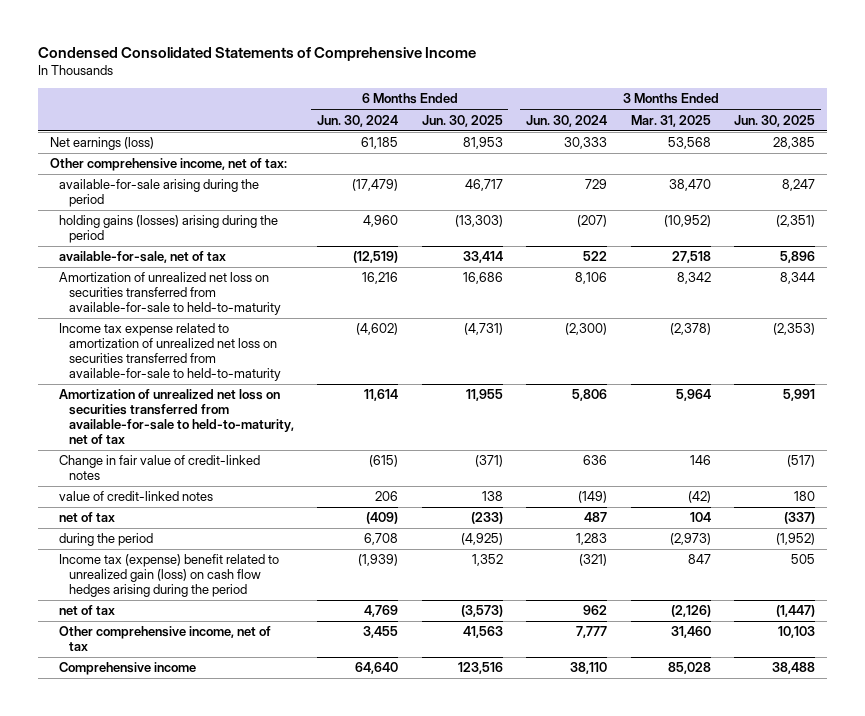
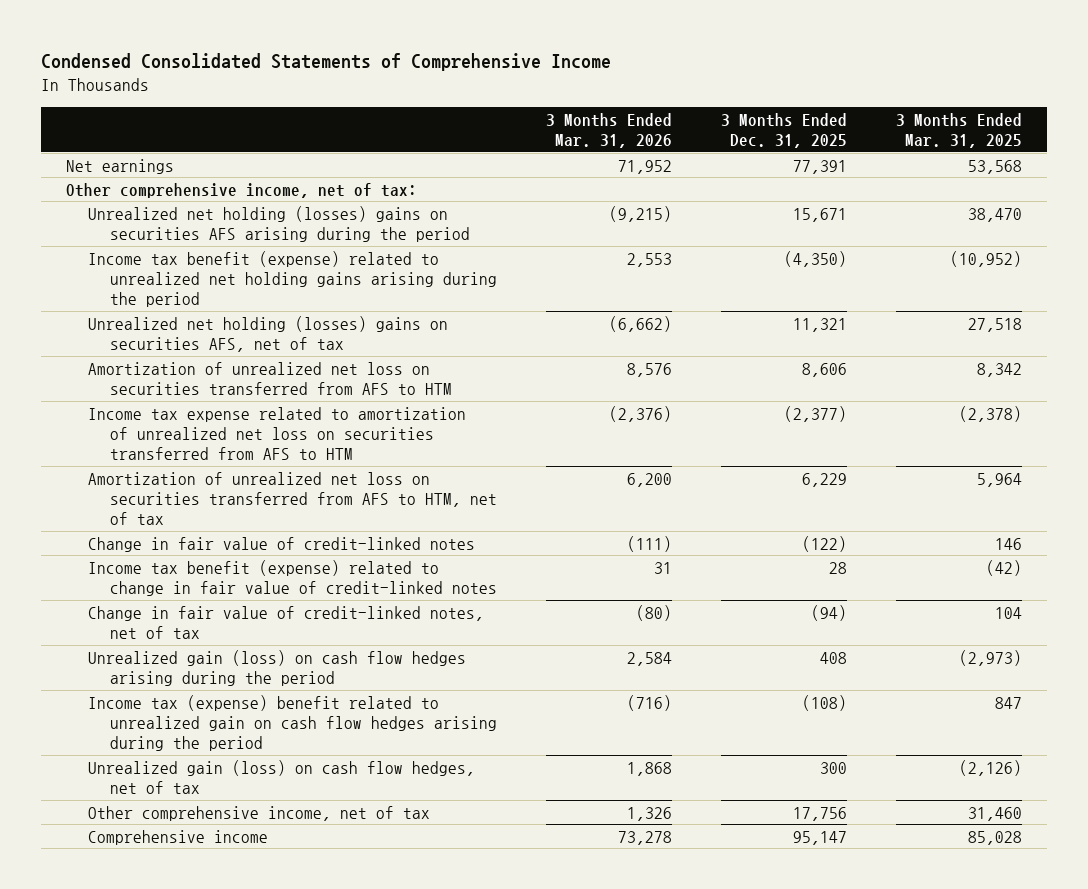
- | 6 Months Ended Jun. 30, 2024 | 6 Months Ended Jun. 30, 2025 | 3 Months Ended Jun. 30, 2024 | 3 Months Ended Mar. 31, 2025 | 3 Months Ended Jun. 30, 2025
+ | 3 Months Ended Mar. 31, 2026 | 3 Months Ended Dec. 31, 2025 | 3 Months Ended Mar. 31, 2025
- Net earnings (loss) | 61,185 | 81,953 | 30,333 | 53,568 | 28,385
+ Net earnings | 71,952 | 77,391 | 53,568
- available-for-sale arising during the period | (17,479) | 46,717 | 729 | 38,470 | 8,247
- holding gains (losses) arising during the period | 4,960 | (13,303) | (207) | (10,952) | (2,351)
- available-for-sale, net of tax | (12,519) | 33,414 | 522 | 27,518 | 5,896
- Amortization of unrealized net loss on securities transferred from available-for-sale to held-to-maturity | 16,216 | 16,686 | 8,106 | 8,342 | 8,344
- Income tax expense related to amortization of unrealized net loss on securities transferred from available-for-sale to held-to-maturity | (4,602) | (4,731) | (2,300) | (2,378) | (2,353)
- Amortization of unrealized net loss on securities transferred from available-for-sale to held-to-maturity, net of tax | 11,614 | 11,955 | 5,806 | 5,964 | 5,991
+ Unrealized net holding (losses) gains on securities AFS arising during the period | (9,215) | 15,671 | 38,470
+ Income tax benefit (expense) related to unrealized net holding gains arising during the period | 2,553 | (4,350) | (10,952)
+ Unrealized net holding (losses) gains on securities AFS, net of tax | (6,662) | 11,321 | 27,518
+ Amortization of unrealized net loss on securities transferred from AFS to HTM | 8,576 | 8,606 | 8,342
+ Income tax expense related to amortization of unrealized net loss on securities transferred from AFS to HTM | (2,376) | (2,377) | (2,378)
+ Amortization of unrealized net loss on securities transferred from AFS to HTM, net of tax | 6,200 | 6,229 | 5,964
- value of credit-linked notes | 206 | 138 | (149) | (42) | 180
- net of tax | (409) | (233) | 487 | 104 | (337)
- during the period | 6,708 | (4,925) | 1,283 | (2,973) | (1,952)
- Income tax (expense) benefit related to unrealized gain (loss) on cash flow hedges arising during the period | (1,939) | 1,352 | (321) | 847 | 505
- net of tax | 4,769 | (3,573) | 962 | (2,126) | (1,447)
+ Income tax benefit (expense) related to change in fair value of credit-linked notes | 31 | 28 | (42)
+ Change in fair value of credit-linked notes, net of tax | (80) | (94) | 104
+ Unrealized gain (loss) on cash flow hedges arising during the period | 2,584 | 408 | (2,973)
+ Income tax (expense) benefit related to unrealized gain on cash flow hedges arising during the period | (716) | (108) | 847
+ Unrealized gain (loss) on cash flow hedges, net of tax | 1,868 | 300 | (2,126)

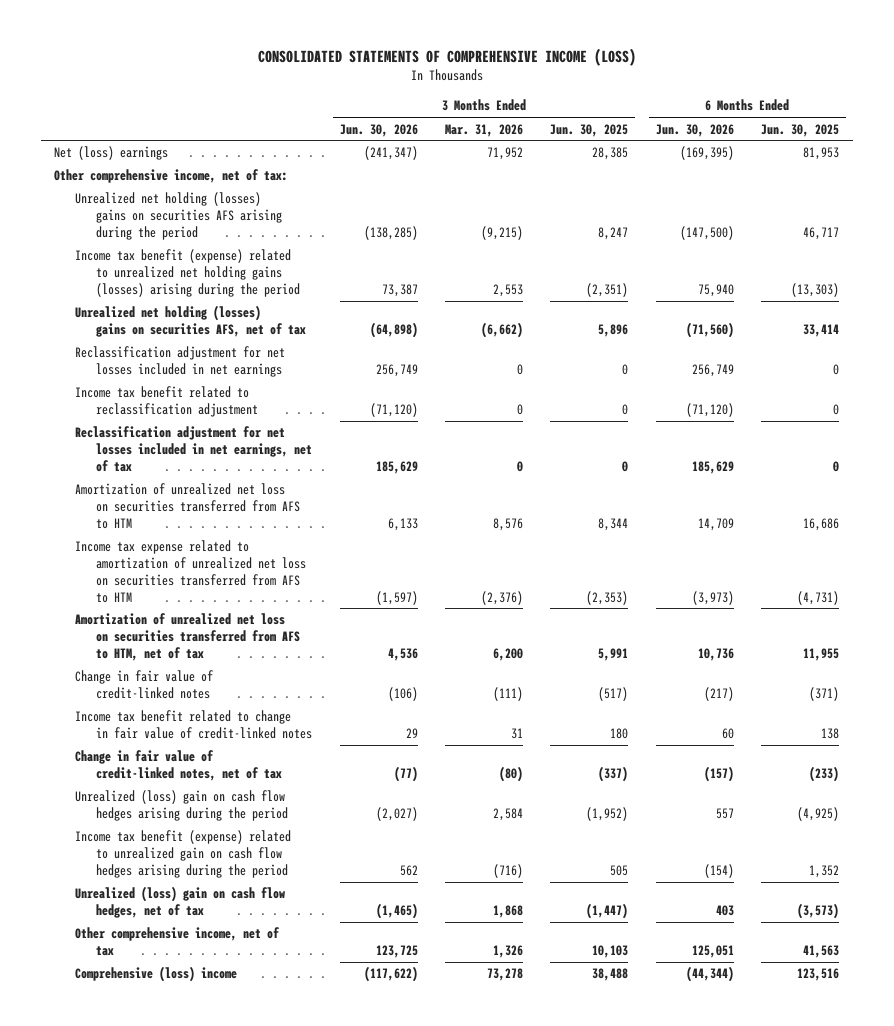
- Condensed Consolidated Statements of Comprehensive Income
+ CONSOLIDATED STATEMENTS OF COMPREHENSIVE INCOME (LOSS)
- | 3 Months Ended Mar. 31, 2026 | 3 Months Ended Dec. 31, 2025 | 3 Months Ended Mar. 31, 2025
+ | 3 Months Ended Jun. 30, 2026 | 3 Months Ended Mar. 31, 2026 | 3 Months Ended Jun. 30, 2025 | 6 Months Ended Jun. 30, 2026 | 6 Months Ended Jun. 30, 2025
- Net earnings | 71,952 | 77,391 | 53,568
+ Net (loss) earnings | (241,347) | 71,952 | 28,385 | (169,395) | 81,953
- Income tax benefit (expense) related to unrealized net holding gains arising during the period | 2,553 | (4,350) | (10,952)
+ Income tax benefit (expense) related to unrealized net holding gains (losses) arising during the period | 73,387 | 2,553 | (2,351) | 75,940 | (13,303)
+ Reclassification adjustment for net losses included in net earnings | 256,749 | 0 | 0 | 256,749 | 0
+ Income tax benefit related to reclassification adjustment | (71,120) | 0 | 0 | (71,120) | 0
+ Reclassification adjustment for net losses included in net earnings, net of tax | 185,629 | 0 | 0 | 185,629 | 0
- Income tax benefit (expense) related to change in fair value of credit-linked notes | 31 | 28 | (42)
+ Income tax benefit related to change in fair value of credit-linked notes | 29 | 31 | 180 | 60 | 138
- Unrealized gain (loss) on cash flow hedges arising during the period | 2,584 | 408 | (2,973)
- Income tax (expense) benefit related to unrealized gain on cash flow hedges arising during the period | (716) | (108) | 847
- Unrealized gain (loss) on cash flow hedges, net of tax | 1,868 | 300 | (2,126)
+ Unrealized (loss) gain on cash flow hedges arising during the period | (2,027) | 2,584 | (1,952) | 557 | (4,925)
+ Income tax benefit (expense) related to unrealized gain on cash flow hedges arising during the period | 562 | (716) | 505 | (154) | 1,352
+ Unrealized (loss) gain on cash flow hedges, net of tax | (1,465) | 1,868 | (1,447) | 403 | (3,573)
- Comprehensive income | 73,278 | 95,147 | 85,028
+ Comprehensive (loss) income | (117,622) | 73,278 | 38,488 | (44,344) | 123,516

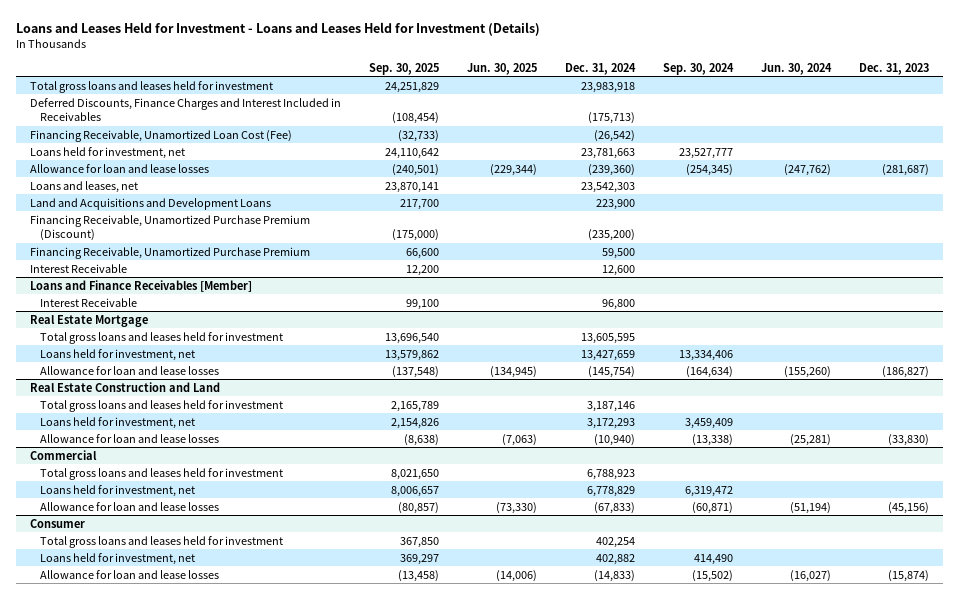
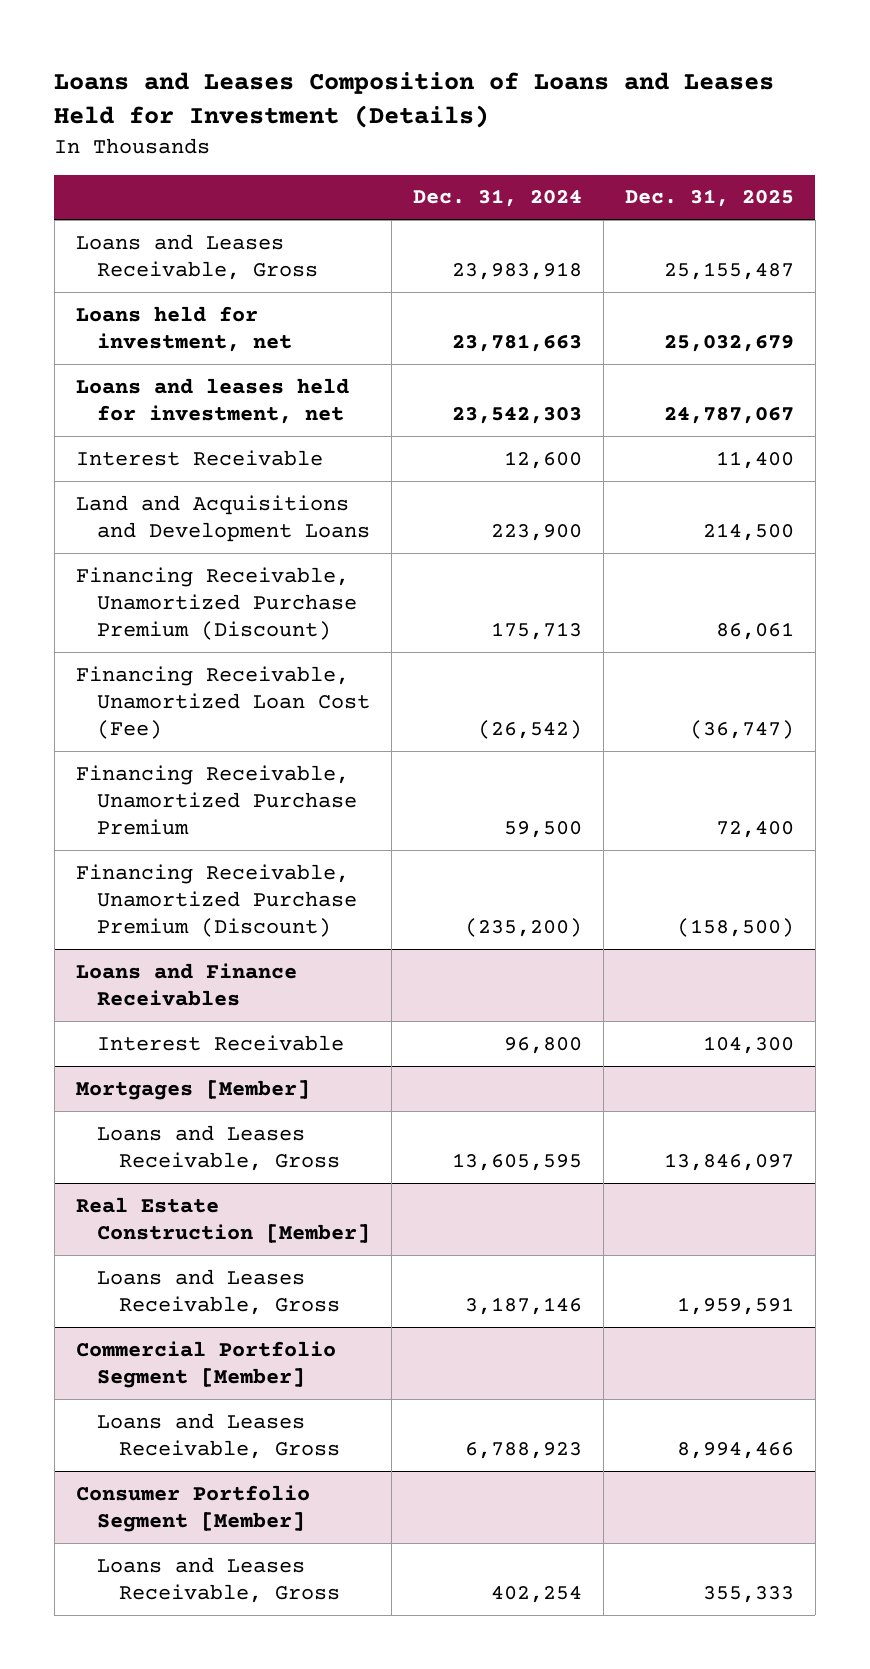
- Loans and Leases Held for Investment - Loans and Leases Held for Investment (Details)
+ Loans and Leases Composition of Loans and Leases Held for Investment (Details)
- | Sep. 30, 2025 | Jun. 30, 2025 | Dec. 31, 2024 | Sep. 30, 2024 | Jun. 30, 2024 | Dec. 31, 2023
+ | Dec. 31, 2024 | Dec. 31, 2025
- Total gross loans and leases held for investment | 24,251,829 | | 23,983,918 | | |
- Deferred Discounts, Finance Charges and Interest Included in Receivables | (108,454) | | (175,713) | | |
+ Loans and Leases Receivable, Gross | 23,983,918 | 25,155,487
- Allowance for loan and lease losses | (240,501) | (229,344) | (239,360) | (254,345) | (247,762) | (281,687)
- Loans and leases, net | 23,870,141 | | 23,542,303 | | |
+ Loans and leases held for investment, net | 23,542,303 | 24,787,067
moved up: Interest Receivable | 12,600 | 11,400
+ Financing Receivable, Unamortized Purchase Premium (Discount) | 175,713 | 86,061
moved down: Financing Receivable, Unamortized Loan Cost (Fee) | (26,542) | (36,747)
- Loans and Finance Receivables [Member]
moved down: Financing Receivable, Unamortized Purchase Premium (Discount) | (235,200) | (158,500)
+ Loans and Finance Receivables
- Real Estate Mortgage
- Total gross loans and leases held for investment | 13,696,540 | | 13,605,595 | | |
- Loans held for investment, net | 13,579,862 | | 13,427,659 | 13,334,406 | |
- Allowance for loan and lease losses | (137,548) | (134,945) | (145,754) | (164,634) | (155,260) | (186,827)
- Real Estate Construction and Land
- Total gross loans and leases held for investment | 2,165,789 | | 3,187,146 | | |
- Loans held for investment, net | 2,154,826 | | 3,172,293 | 3,459,409 | |
- Allowance for loan and lease losses | (8,638) | (7,063) | (10,940) | (13,338) | (25,281) | (33,830)
- Commercial
- Total gross loans and leases held for investment | 8,021,650 | | 6,788,923 | | |
- Loans held for investment, net | 8,006,657 | | 6,778,829 | 6,319,472 | |
- Allowance for loan and lease losses | (80,857) | (73,330) | (67,833) | (60,871) | (51,194) | (45,156)
- Consumer
- Total gross loans and leases held for investment | 367,850 | | 402,254 | | |
- Loans held for investment, net | 369,297 | | 402,882 | 414,490 | |
- Allowance for loan and lease losses | (13,458) | (14,006) | (14,833) | (15,502) | (16,027) | (15,874)
+ Mortgages [Member]
+ Loans and Leases Receivable, Gross | 13,605,595 | 13,846,097
+ Real Estate Construction [Member]
+ Loans and Leases Receivable, Gross | 3,187,146 | 1,959,591
+ Commercial Portfolio Segment [Member]
+ Loans and Leases Receivable, Gross | 6,788,923 | 8,994,466
+ Consumer Portfolio Segment [Member]
+ Loans and Leases Receivable, Gross | 402,254 | 355,333

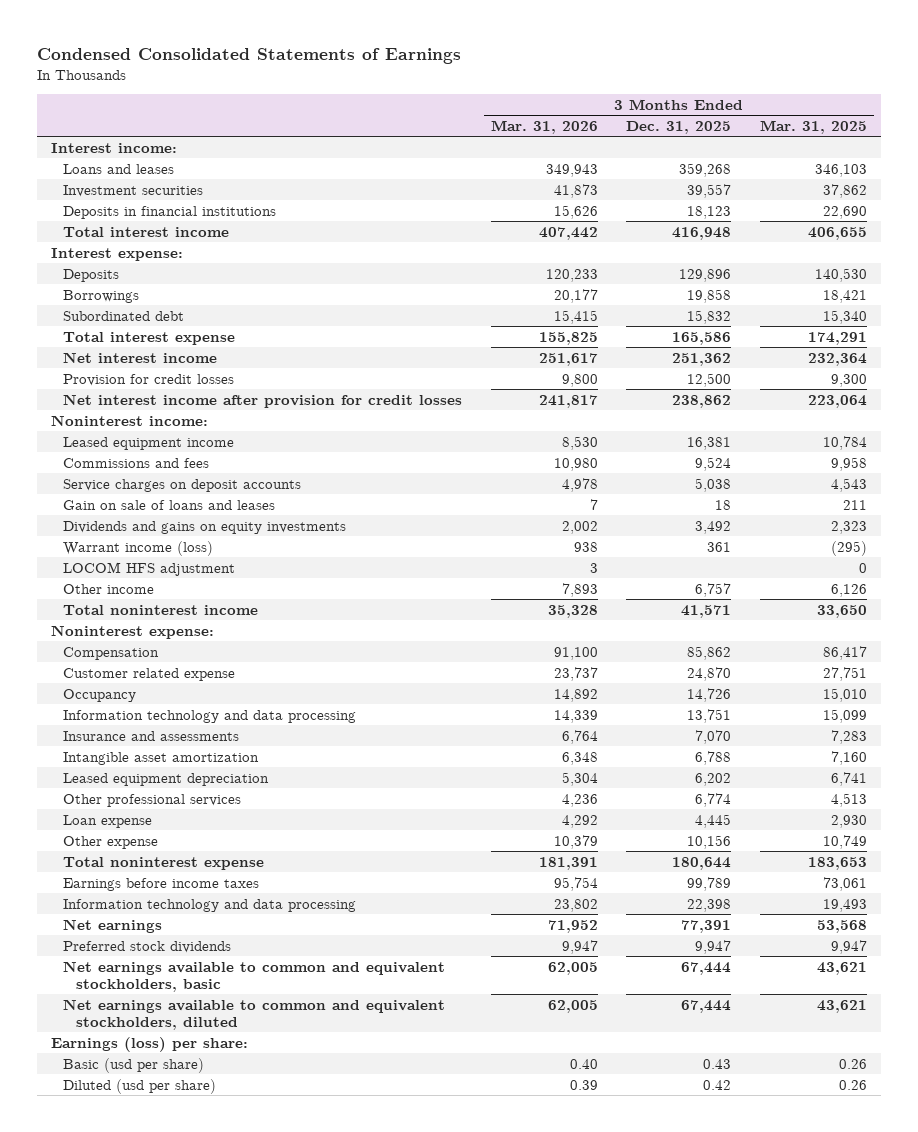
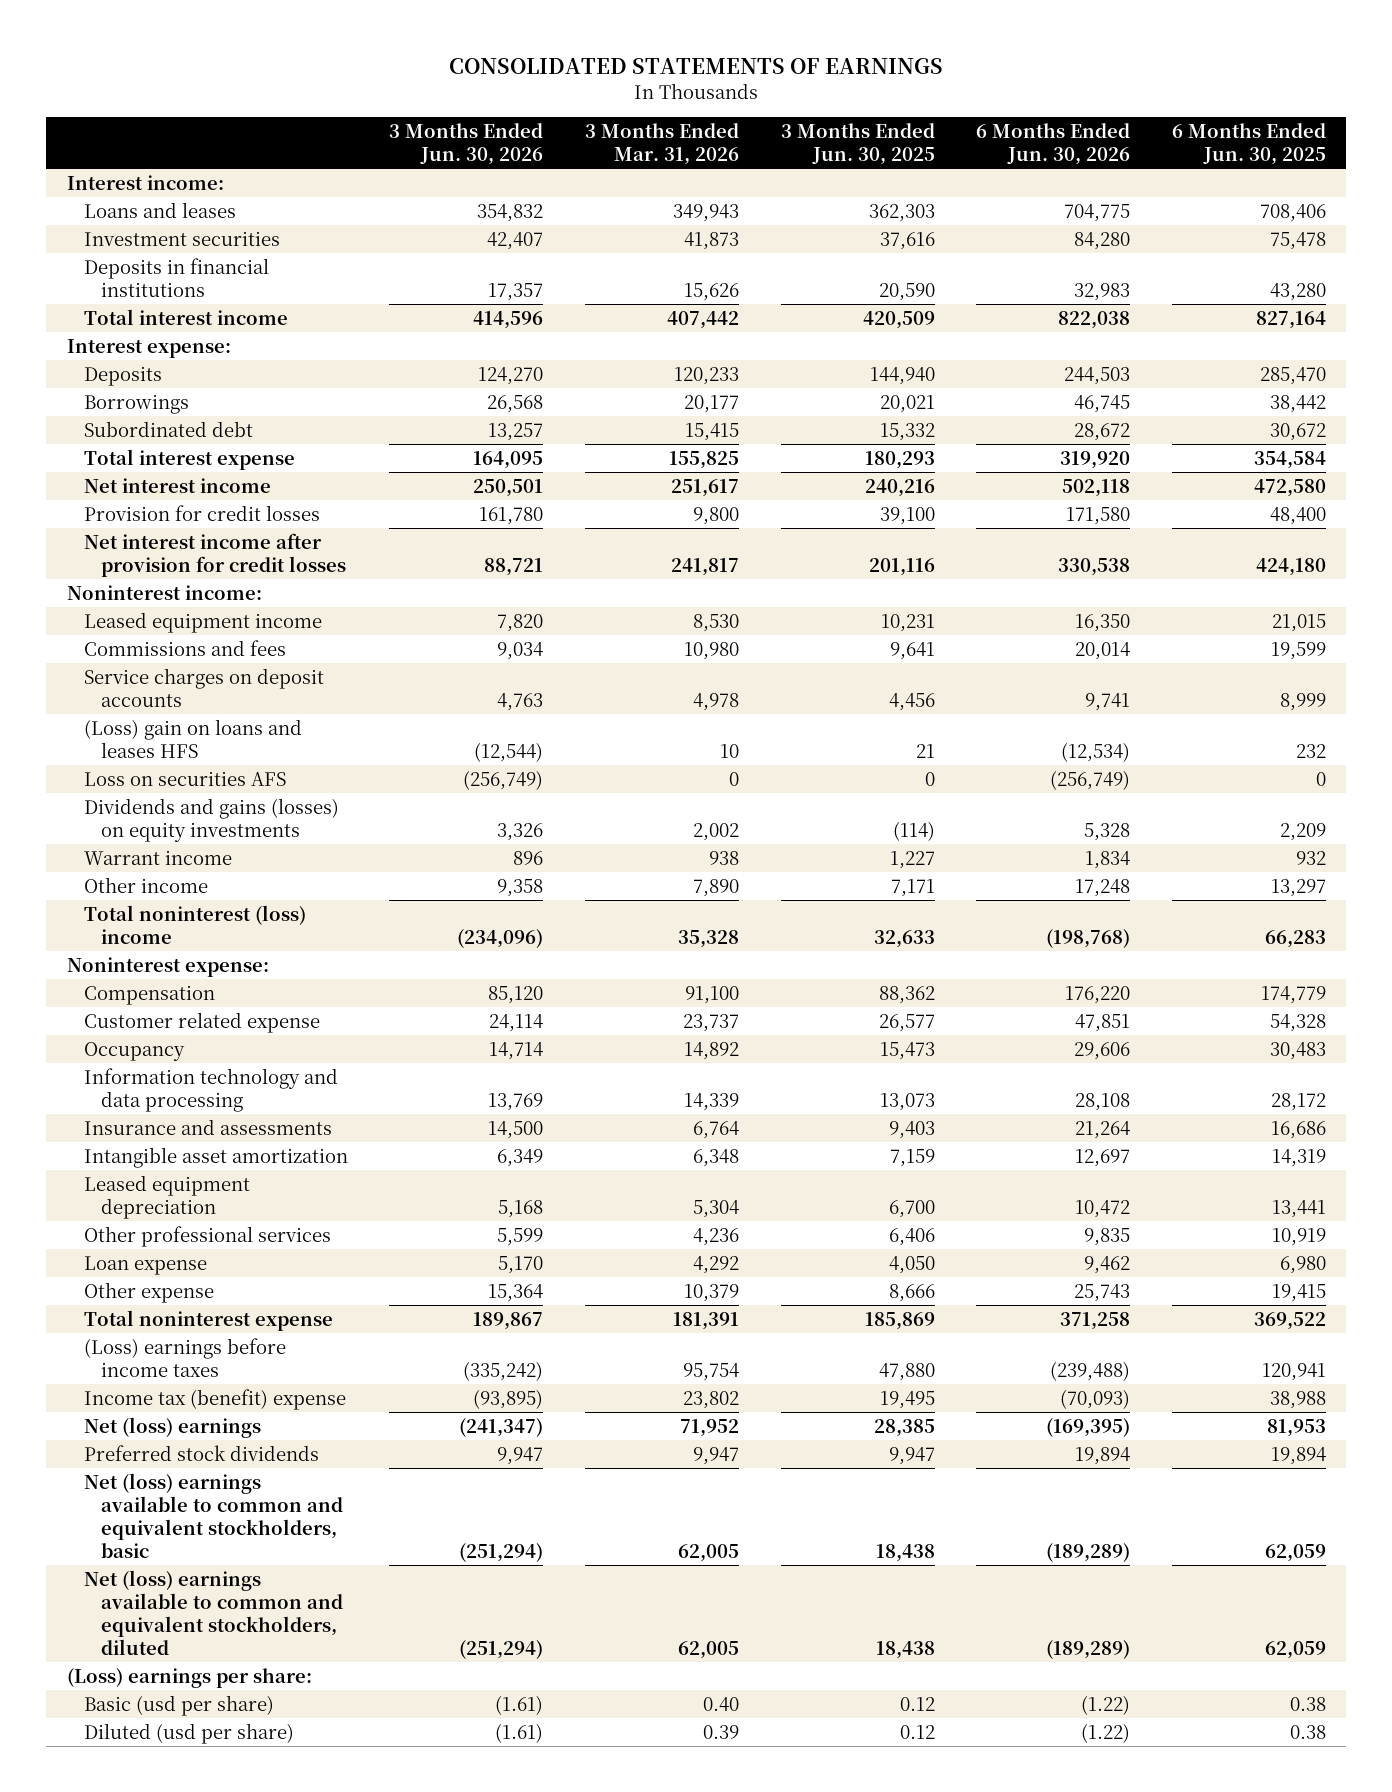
- Condensed Consolidated Statements of Earnings
+ CONSOLIDATED STATEMENTS OF EARNINGS
- | 3 Months Ended Mar. 31, 2026 | 3 Months Ended Dec. 31, 2025 | 3 Months Ended Mar. 31, 2025
+ | 3 Months Ended Jun. 30, 2026 | 3 Months Ended Mar. 31, 2026 | 3 Months Ended Jun. 30, 2025 | 6 Months Ended Jun. 30, 2026 | 6 Months Ended Jun. 30, 2025
- Gain on sale of loans and leases | 7 | 18 | 211
- Dividends and gains on equity investments | 2,002 | 3,492 | 2,323
- Warrant income (loss) | 938 | 361 | (295)
- LOCOM HFS adjustment | 3 | | 0
- Other income | 7,893 | 6,757 | 6,126
- Total noninterest income | 35,328 | 41,571 | 33,650
+ (Loss) gain on loans and leases HFS | (12,544) | 10 | 21 | (12,534) | 232
+ Loss on securities AFS | (256,749) | 0 | 0 | (256,749) | 0
+ Dividends and gains (losses) on equity investments | 3,326 | 2,002 | (114) | 5,328 | 2,209
+ Warrant income | 896 | 938 | 1,227 | 1,834 | 932
+ Other income | 9,358 | 7,890 | 7,171 | 17,248 | 13,297
+ Total noninterest (loss) income | (234,096) | 35,328 | 32,633 | (198,768) | 66,283
- Earnings before income taxes | 95,754 | 99,789 | 73,061
- Information technology and data processing | 23,802 | 22,398 | 19,493
- Net earnings | 71,952 | 77,391 | 53,568
+ (Loss) earnings before income taxes | (335,242) | 95,754 | 47,880 | (239,488) | 120,941
+ Income tax (benefit) expense | (93,895) | 23,802 | 19,495 | (70,093) | 38,988
+ Net (loss) earnings | (241,347) | 71,952 | 28,385 | (169,395) | 81,953
- Net earnings available to common and equivalent stockholders, basic | 62,005 | 67,444 | 43,621
- Net earnings available to common and equivalent stockholders, diluted | 62,005 | 67,444 | 43,621
- Earnings (loss) per share:
+ Net (loss) earnings available to common and equivalent stockholders, basic | (251,294) | 62,005 | 18,438 | (189,289) | 62,059
+ Net (loss) earnings available to common and equivalent stockholders, diluted | (251,294) | 62,005 | 18,438 | (189,289) | 62,059
+ (Loss) earnings per share:

